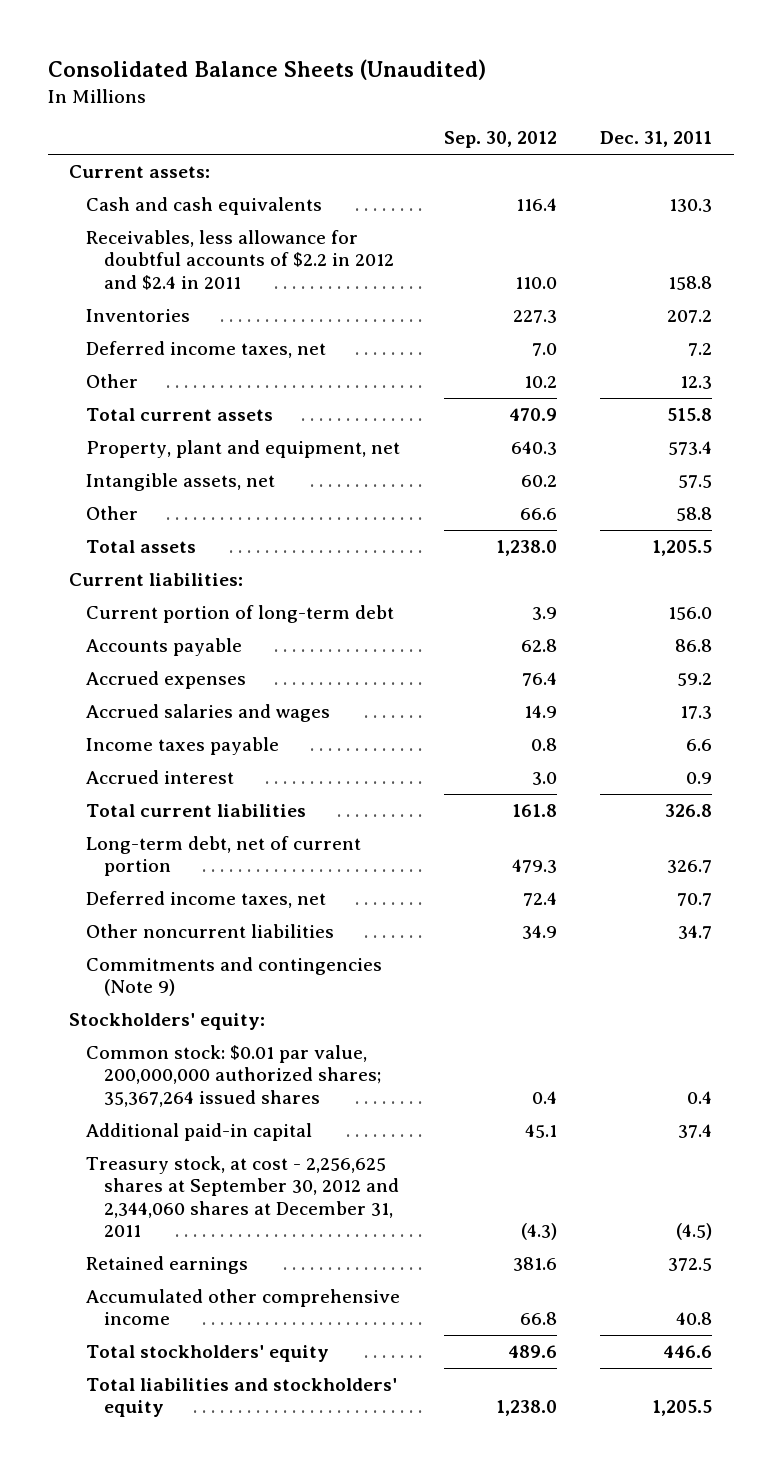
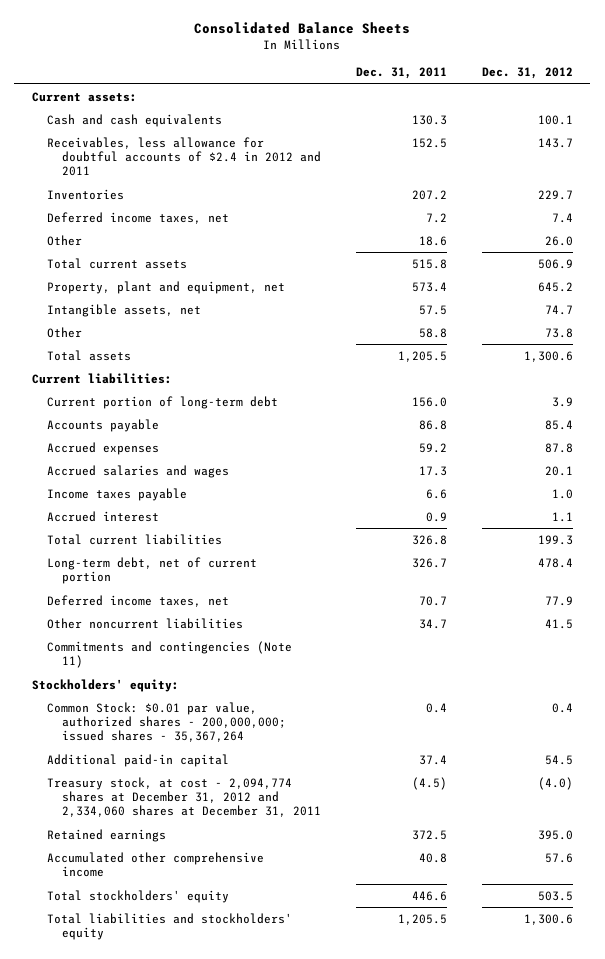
- Consolidated Balance Sheets (Unaudited)
+ Consolidated Balance Sheets
- | Sep. 30, 2012 | Dec. 31, 2011
+ | Dec. 31, 2011 | Dec. 31, 2012
- Receivables, less allowance for doubtful accounts of $2.2 in 2012 and $2.4 in 2011 | 110.0 | 158.8
+ Receivables, less allowance for doubtful accounts of $2.4 in 2012 and 2011 | 152.5 | 143.7
- Other | 10.2 | 12.3
+ Other | 18.6 | 26.0
- Commitments and contingencies (Note 9)
+ Commitments and contingencies (Note 11)
- Common stock: $0.01 par value, 200,000,000 authorized shares; 35,367,264 issued shares | 0.4 | 0.4
+ Common Stock: $0.01 par value, authorized shares - 200,000,000; issued shares - 35,367,264 | 0.4 | 0.4
- Treasury stock, at cost - 2,256,625 shares at September 30, 2012 and 2,344,060 shares at December 31, 2011 | (4.3) | (4.5)
+ Treasury stock, at cost - 2,094,774 shares at December 31, 2012 and 2,334,060 shares at December 31, 2011 | (4.5) | (4.0)

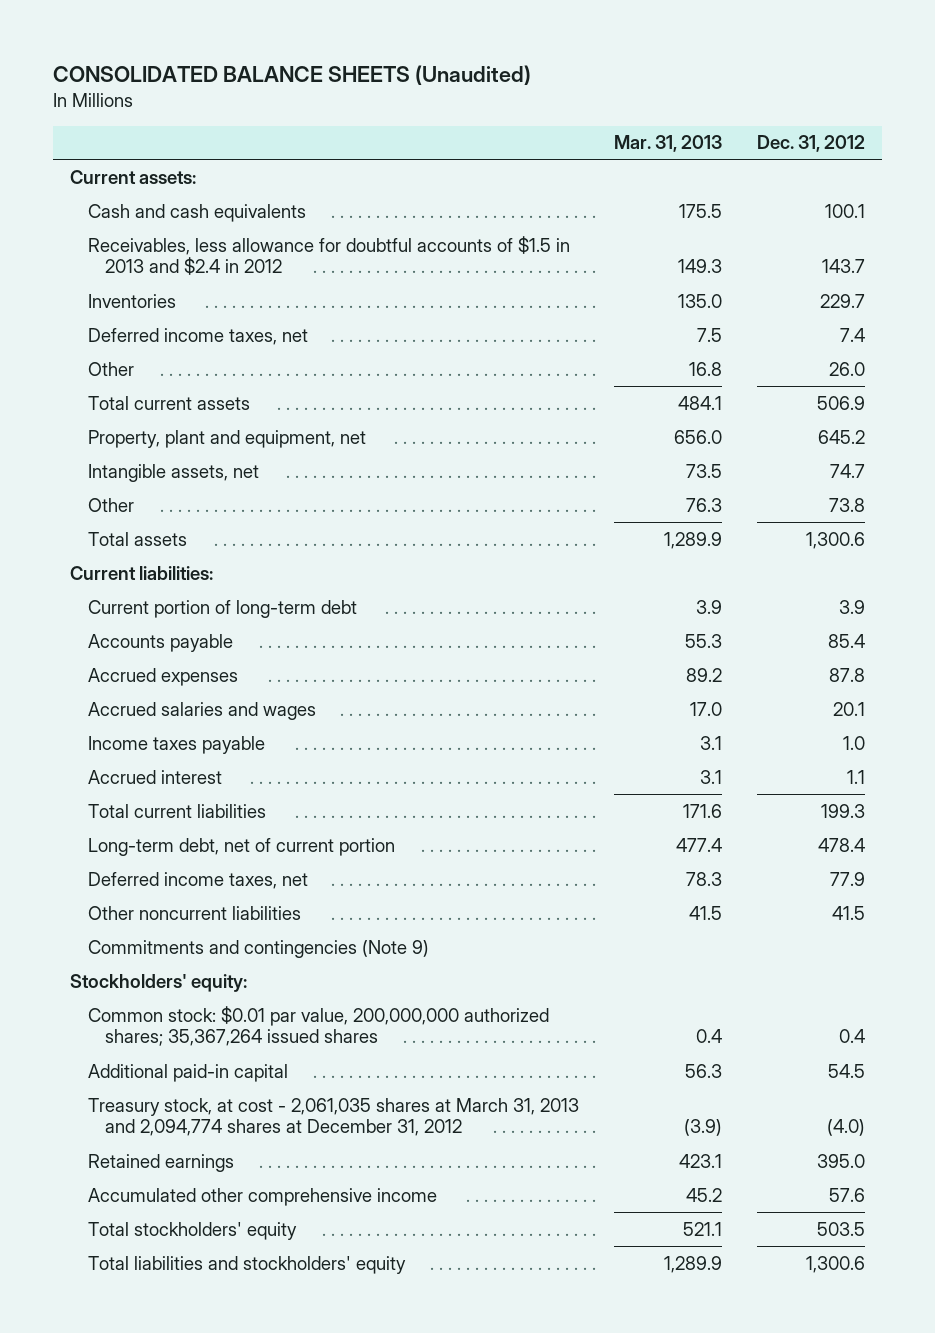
- Consolidated Balance Sheets
+ CONSOLIDATED BALANCE SHEETS (Unaudited)
- | Dec. 31, 2011 | Dec. 31, 2012
+ | Mar. 31, 2013 | Dec. 31, 2012
- Receivables, less allowance for doubtful accounts of $2.4 in 2012 and 2011 | 152.5 | 143.7
+ Receivables, less allowance for doubtful accounts of $1.5 in 2013 and $2.4 in 2012 | 149.3 | 143.7
- Commitments and contingencies (Note 11)
+ Commitments and contingencies (Note 9)
- Common Stock: $0.01 par value, authorized shares - 200,000,000; issued shares - 35,367,264 | 0.4 | 0.4
+ Common stock: $0.01 par value, 200,000,000 authorized shares; 35,367,264 issued shares | 0.4 | 0.4
- Treasury stock, at cost - 2,094,774 shares at December 31, 2012 and 2,334,060 shares at December 31, 2011 | (4.5) | (4.0)
+ Treasury stock, at cost - 2,061,035 shares at March 31, 2013 and 2,094,774 shares at December 31, 2012 | (3.9) | (4.0)

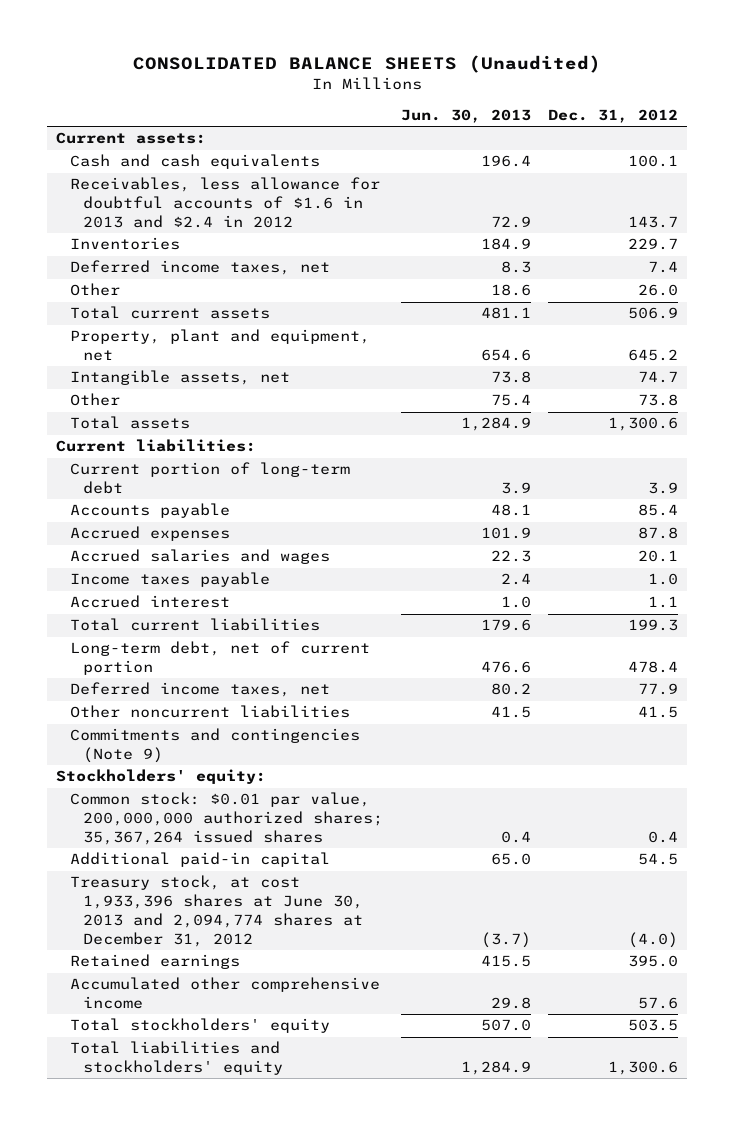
- | Mar. 31, 2013 | Dec. 31, 2012
+ | Jun. 30, 2013 | Dec. 31, 2012
- Receivables, less allowance for doubtful accounts of $1.5 in 2013 and $2.4 in 2012 | 149.3 | 143.7
+ Receivables, less allowance for doubtful accounts of $1.6 in 2013 and $2.4 in 2012 | 72.9 | 143.7
- Treasury stock, at cost - 2,061,035 shares at March 31, 2013 and 2,094,774 shares at December 31, 2012 | (3.9) | (4.0)
+ Treasury stock, at cost 1,933,396 shares at June 30, 2013 and 2,094,774 shares at December 31, 2012 | (3.7) | (4.0)

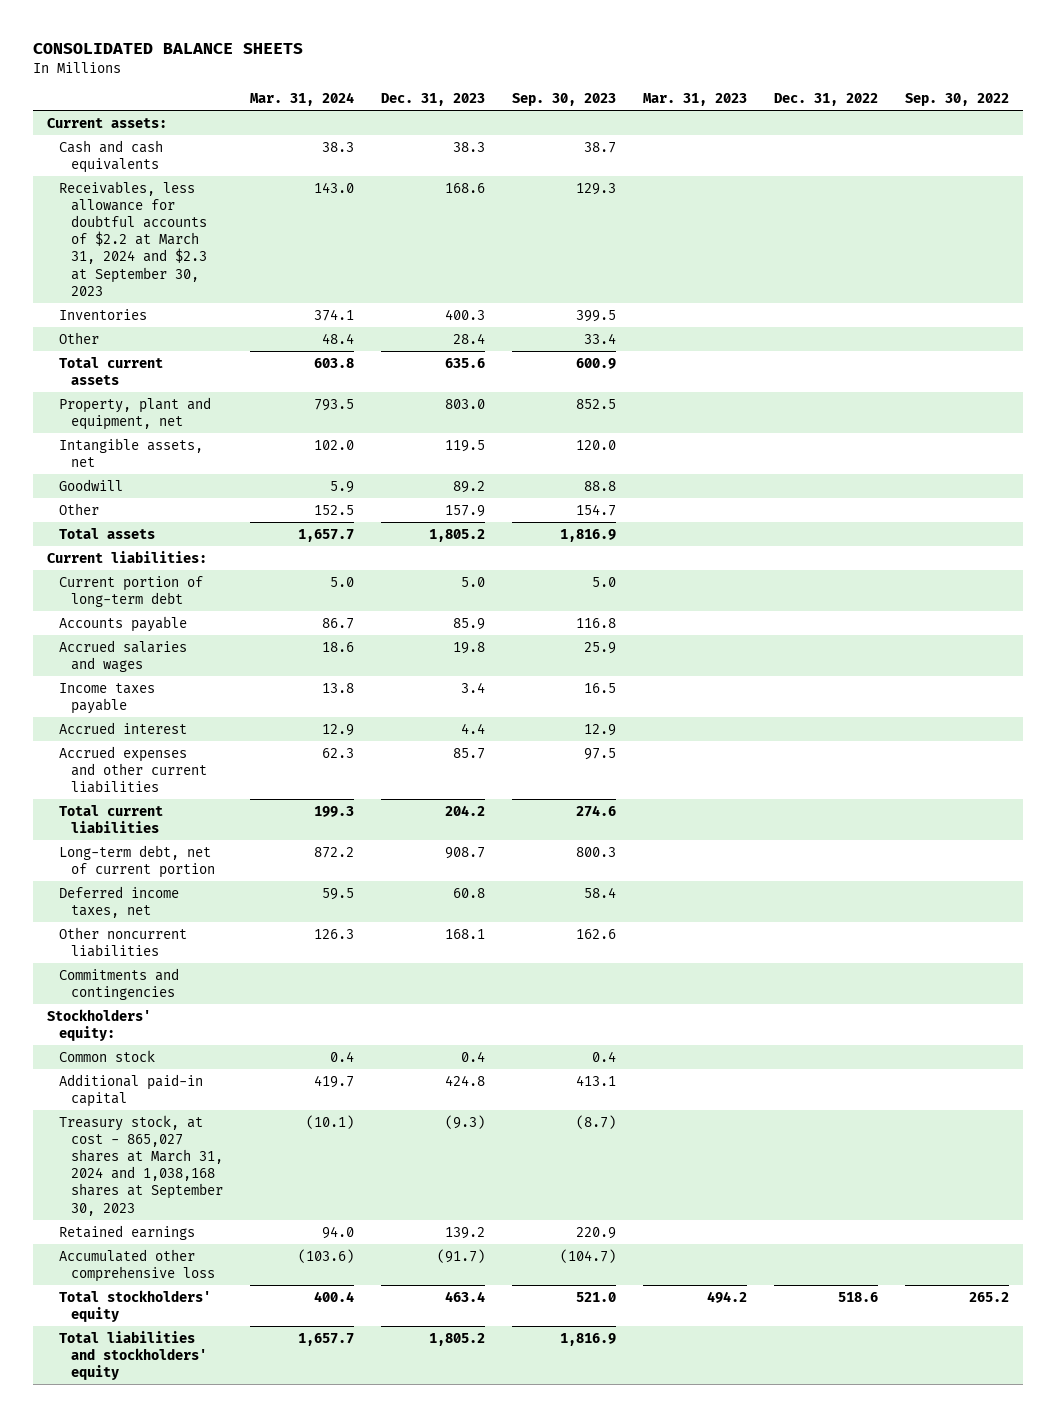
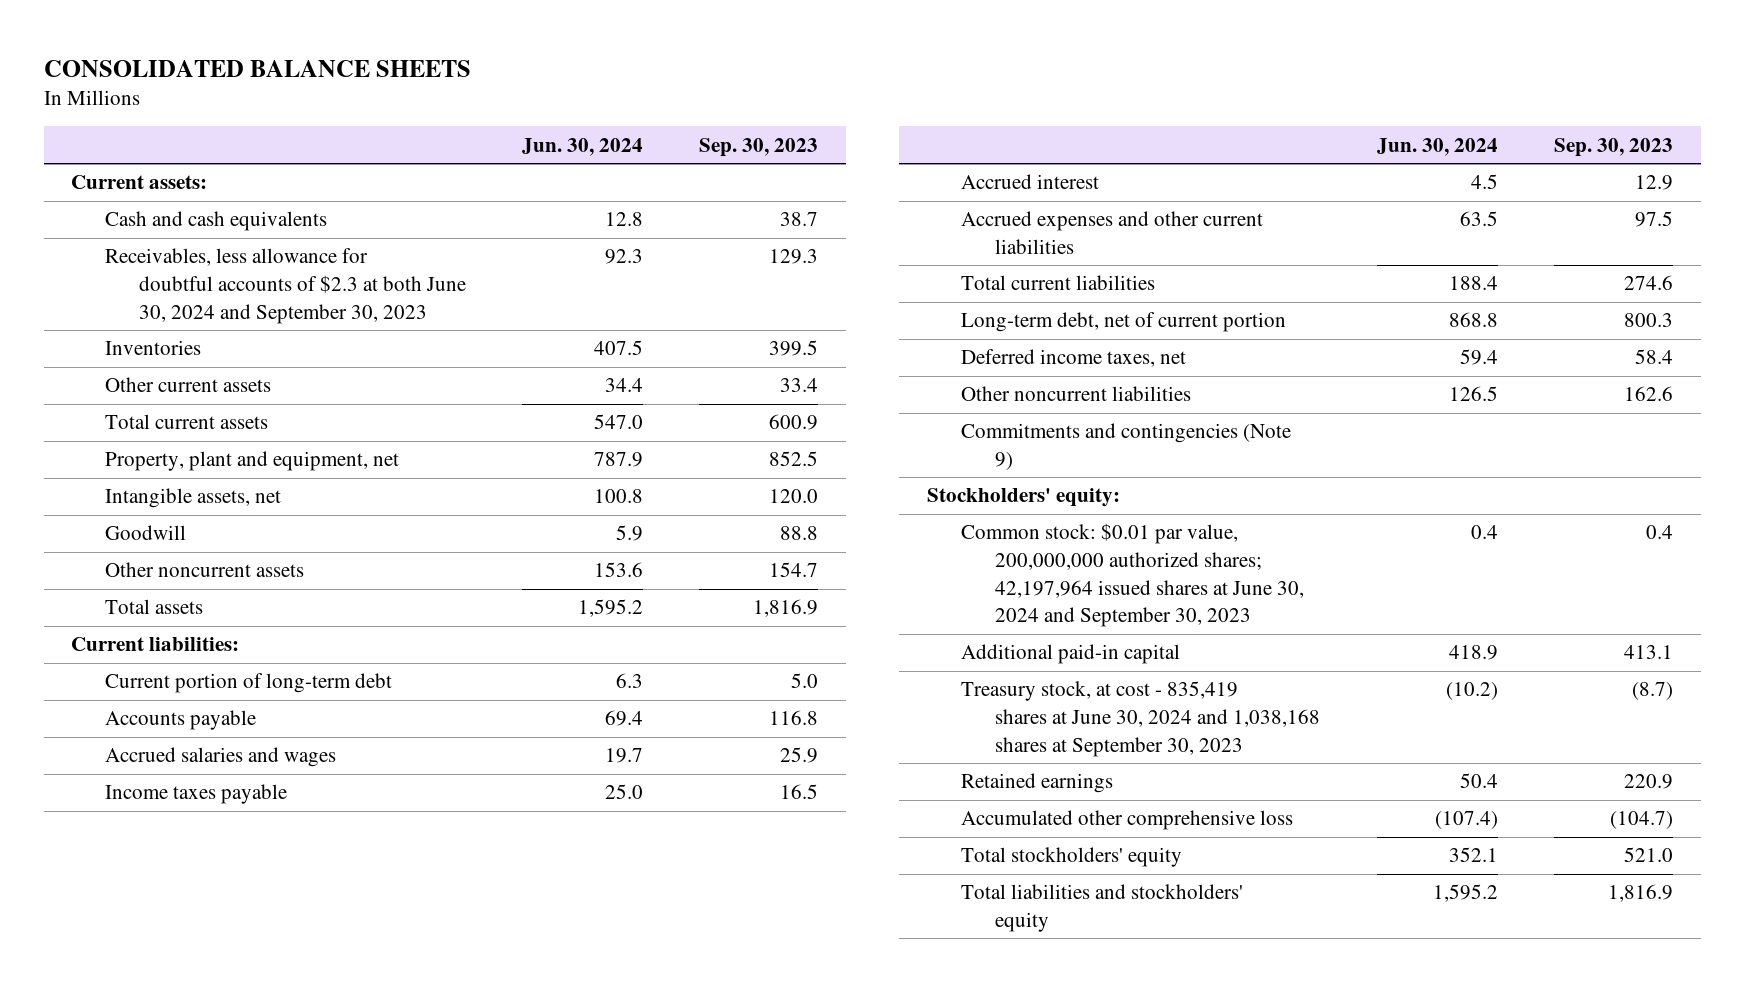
- | Mar. 31, 2024 | Dec. 31, 2023 | Sep. 30, 2023 | Mar. 31, 2023 | Dec. 31, 2022 | Sep. 30, 2022
+ | Jun. 30, 2024 | Sep. 30, 2023
- Receivables, less allowance for doubtful accounts of $2.2 at March 31, 2024 and $2.3 at September 30, 2023 | 143.0 | 168.6 | 129.3 | | |
+ Receivables, less allowance for doubtful accounts of $2.3 at both June 30, 2024 and September 30, 2023 | 92.3 | 129.3
- Other | 48.4 | 28.4 | 33.4 | | |
+ Other current assets | 34.4 | 33.4
- Other | 152.5 | 157.9 | 154.7 | | |
+ Other noncurrent assets | 153.6 | 154.7
- Commitments and contingencies
+ Commitments and contingencies (Note 9)
- Common stock | 0.4 | 0.4 | 0.4 | | |
+ Common stock: $0.01 par value, 200,000,000 authorized shares; 42,197,964 issued shares at June 30, 2024 and September 30, 2023 | 0.4 | 0.4
- Treasury stock, at cost - 865,027 shares at March 31, 2024 and 1,038,168 shares at September 30, 2023 | (10.1) | (9.3) | (8.7) | | |
+ Treasury stock, at cost - 835,419 shares at June 30, 2024 and 1,038,168 shares at September 30, 2023 | (10.2) | (8.7)

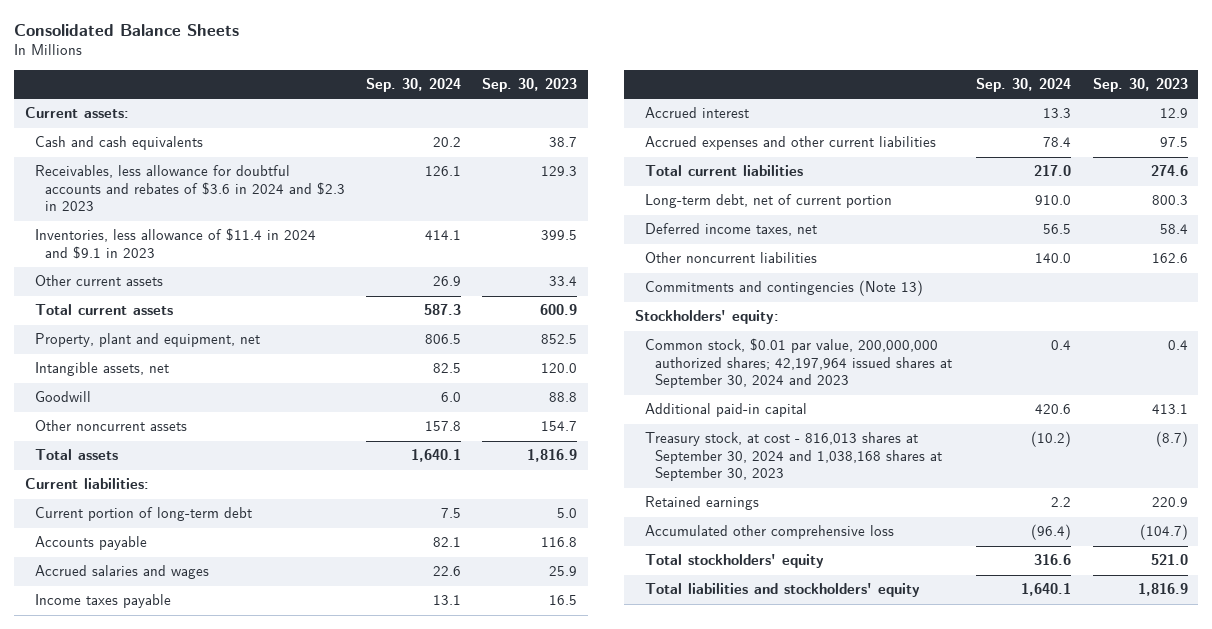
- CONSOLIDATED BALANCE SHEETS
+ Consolidated Balance Sheets
- | Jun. 30, 2024 | Sep. 30, 2023
+ | Sep. 30, 2024 | Sep. 30, 2023
- Receivables, less allowance for doubtful accounts of $2.3 at both June 30, 2024 and September 30, 2023 | 92.3 | 129.3
- Inventories | 407.5 | 399.5
+ Receivables, less allowance for doubtful accounts and rebates of $3.6 in 2024 and $2.3 in 2023 | 126.1 | 129.3
+ Inventories, less allowance of $11.4 in 2024 and $9.1 in 2023 | 414.1 | 399.5
- Commitments and contingencies (Note 9)
+ Commitments and contingencies (Note 13)
- Common stock: $0.01 par value, 200,000,000 authorized shares; 42,197,964 issued shares at June 30, 2024 and September 30, 2023 | 0.4 | 0.4
+ Common stock, $0.01 par value, 200,000,000 authorized shares; 42,197,964 issued shares at September 30, 2024 and 2023 | 0.4 | 0.4
- Treasury stock, at cost - 835,419 shares at June 30, 2024 and 1,038,168 shares at September 30, 2023 | (10.2) | (8.7)
+ Treasury stock, at cost - 816,013 shares at September 30, 2024 and 1,038,168 shares at September 30, 2023 | (10.2) | (8.7)

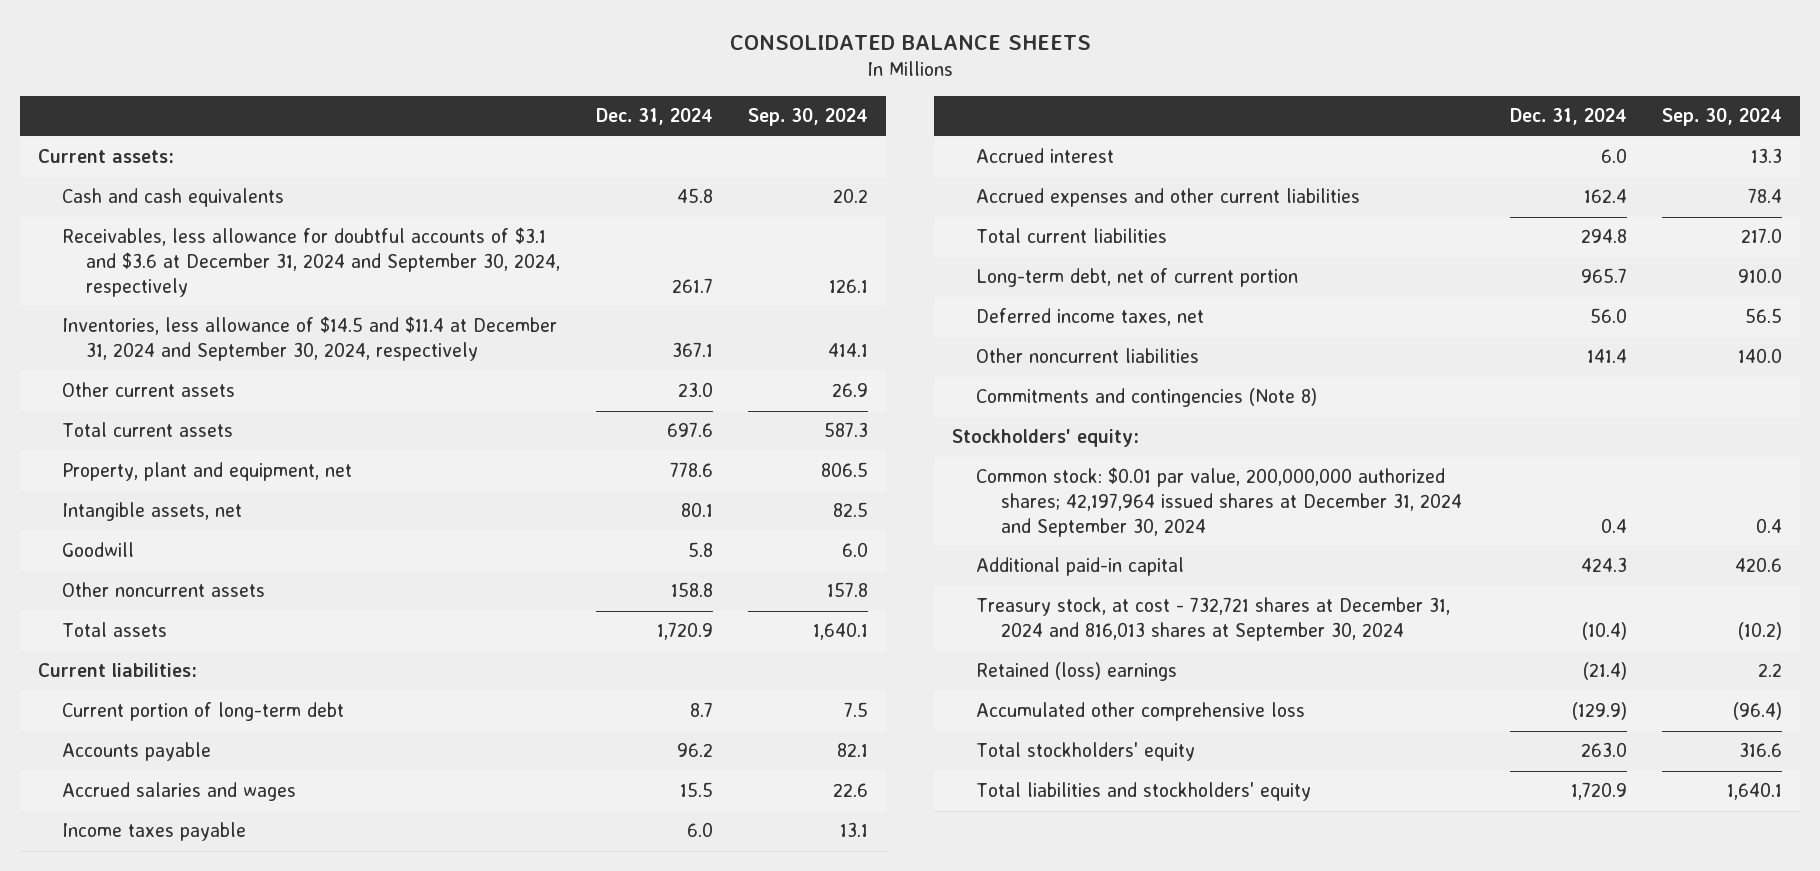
- Consolidated Balance Sheets
+ CONSOLIDATED BALANCE SHEETS
- | Sep. 30, 2024 | Sep. 30, 2023
+ | Dec. 31, 2024 | Sep. 30, 2024
- Receivables, less allowance for doubtful accounts and rebates of $3.6 in 2024 and $2.3 in 2023 | 126.1 | 129.3
- Inventories, less allowance of $11.4 in 2024 and $9.1 in 2023 | 414.1 | 399.5
+ Receivables, less allowance for doubtful accounts of $3.1 and $3.6 at December 31, 2024 and September 30, 2024, respectively | 261.7 | 126.1
+ Inventories, less allowance of $14.5 and $11.4 at December 31, 2024 and September 30, 2024, respectively | 367.1 | 414.1
- Commitments and contingencies (Note 13)
+ Commitments and contingencies (Note 8)
- Common stock, $0.01 par value, 200,000,000 authorized shares; 42,197,964 issued shares at September 30, 2024 and 2023 | 0.4 | 0.4
+ Common stock: $0.01 par value, 200,000,000 authorized shares; 42,197,964 issued shares at December 31, 2024 and September 30, 2024 | 0.4 | 0.4
- Treasury stock, at cost - 816,013 shares at September 30, 2024 and 1,038,168 shares at September 30, 2023 | (10.2) | (8.7)
- Retained earnings | 2.2 | 220.9
+ Treasury stock, at cost - 732,721 shares at December 31, 2024 and 816,013 shares at September 30, 2024 | (10.4) | (10.2)
+ Retained (loss) earnings | (21.4) | 2.2

